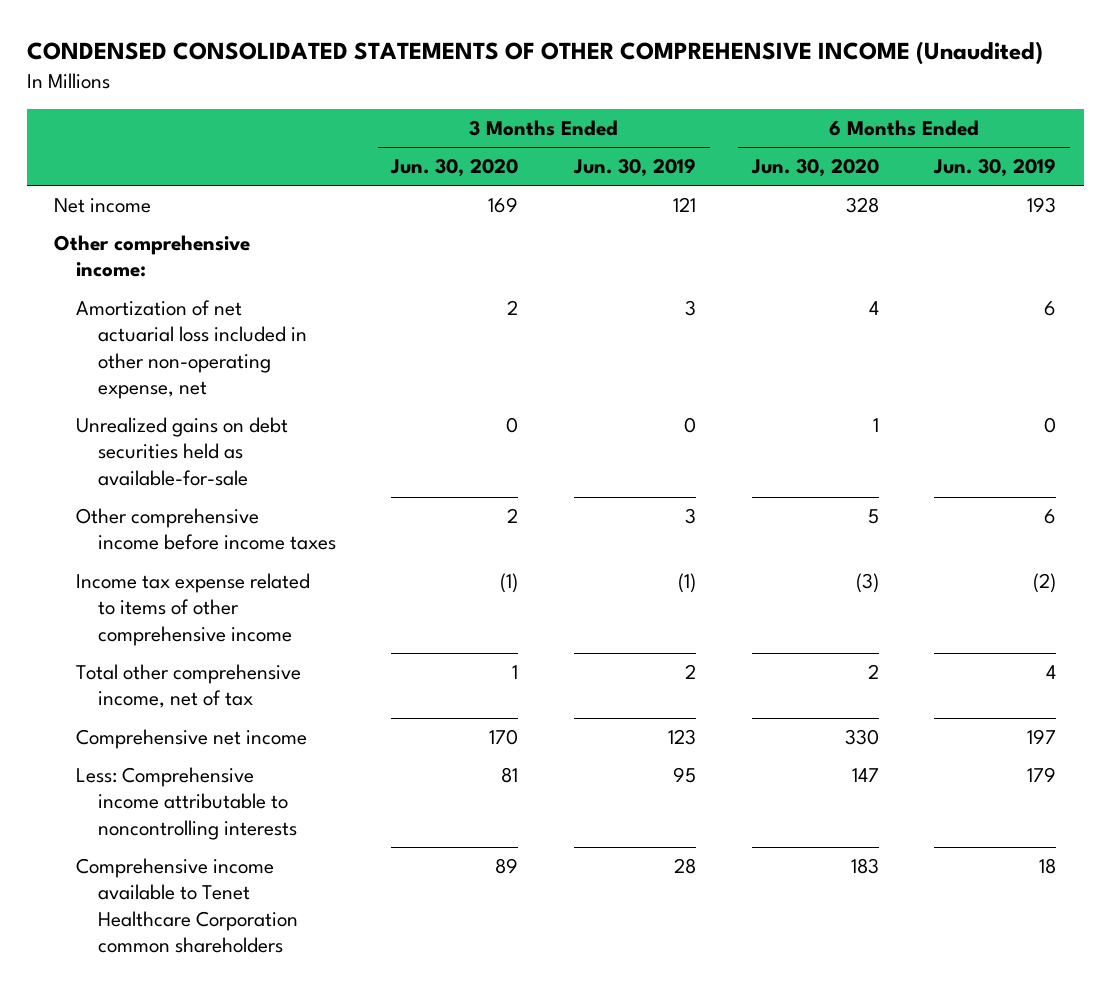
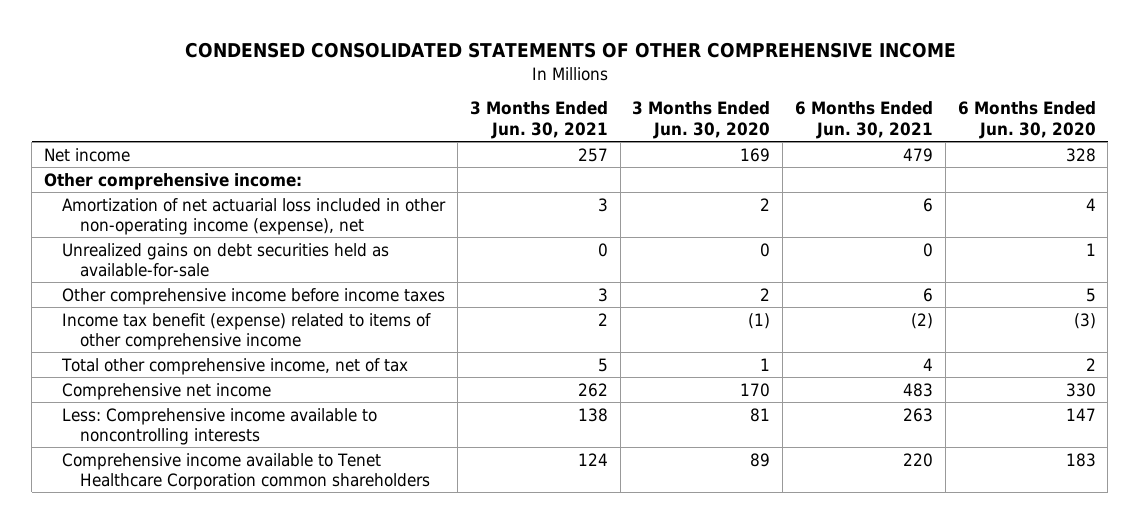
- CONDENSED CONSOLIDATED STATEMENTS OF OTHER COMPREHENSIVE INCOME (Unaudited)
+ CONDENSED CONSOLIDATED STATEMENTS OF OTHER COMPREHENSIVE INCOME
- | 3 Months Ended Jun. 30, 2020 | 3 Months Ended Jun. 30, 2019 | 6 Months Ended Jun. 30, 2020 | 6 Months Ended Jun. 30, 2019
+ | 3 Months Ended Jun. 30, 2021 | 3 Months Ended Jun. 30, 2020 | 6 Months Ended Jun. 30, 2021 | 6 Months Ended Jun. 30, 2020
- Amortization of net actuarial loss included in other non-operating expense, net | 2 | 3 | 4 | 6
+ Amortization of net actuarial loss included in other non-operating income (expense), net | 3 | 2 | 6 | 4
- Income tax expense related to items of other comprehensive income | (1) | (1) | (3) | (2)
+ Income tax benefit (expense) related to items of other comprehensive income | 2 | (1) | (2) | (3)
- Less: Comprehensive income attributable to noncontrolling interests | 81 | 95 | 147 | 179
+ Less: Comprehensive income available to noncontrolling interests | 138 | 81 | 263 | 147

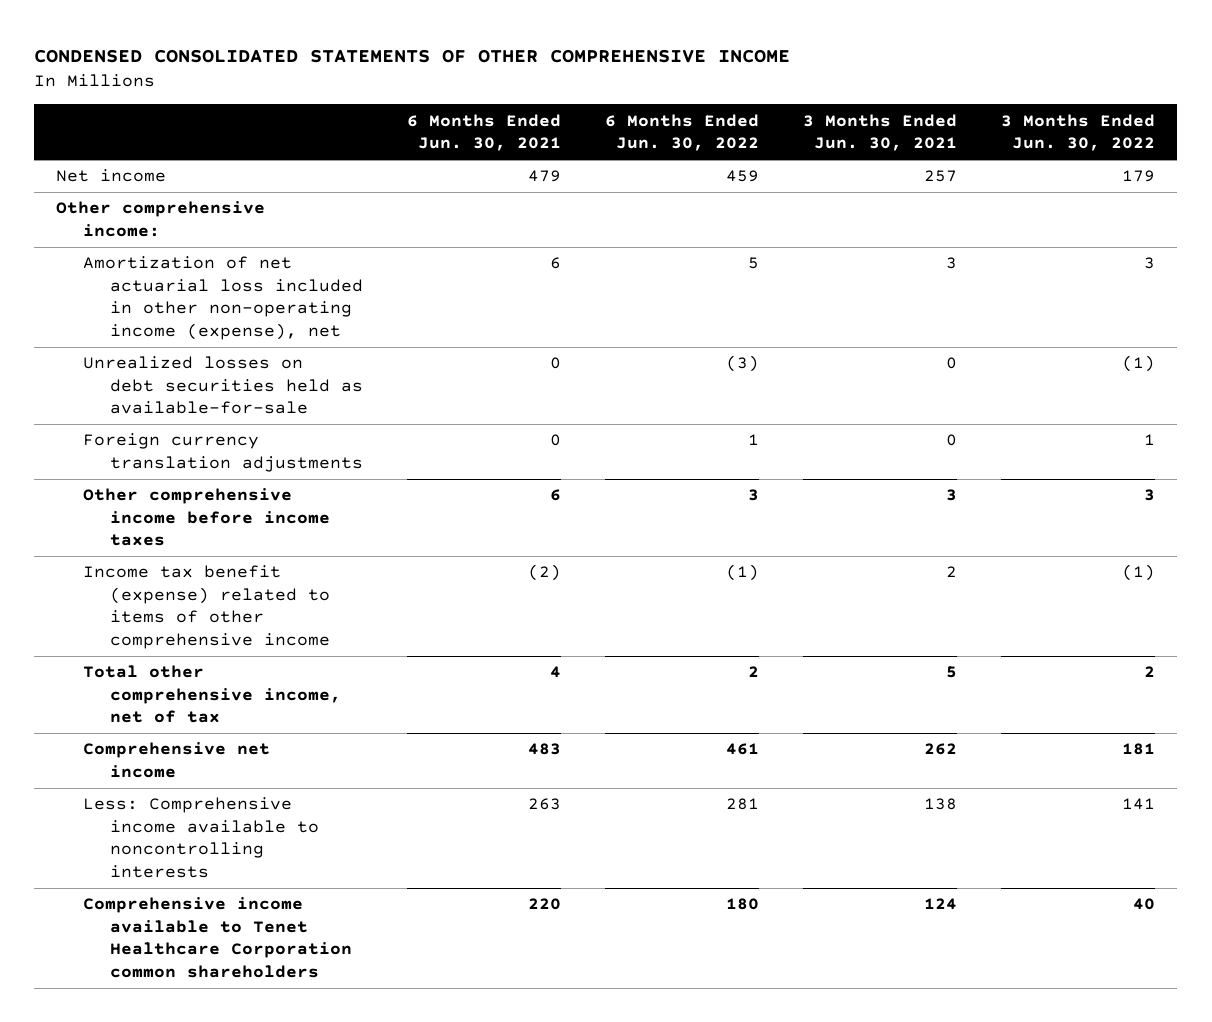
- | 3 Months Ended Jun. 30, 2021 | 3 Months Ended Jun. 30, 2020 | 6 Months Ended Jun. 30, 2021 | 6 Months Ended Jun. 30, 2020
+ | 6 Months Ended Jun. 30, 2021 | 6 Months Ended Jun. 30, 2022 | 3 Months Ended Jun. 30, 2021 | 3 Months Ended Jun. 30, 2022
- Unrealized gains on debt securities held as available-for-sale | 0 | 0 | 0 | 1
+ Unrealized losses on debt securities held as available-for-sale | 0 | (3) | 0 | (1)
+ Foreign currency translation adjustments | 0 | 1 | 0 | 1

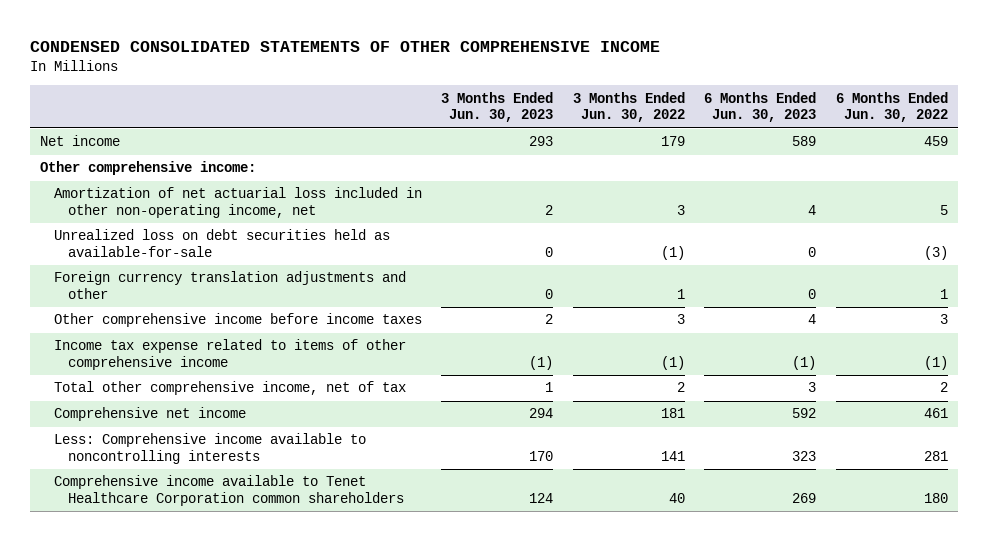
- | 6 Months Ended Jun. 30, 2021 | 6 Months Ended Jun. 30, 2022 | 3 Months Ended Jun. 30, 2021 | 3 Months Ended Jun. 30, 2022
+ | 3 Months Ended Jun. 30, 2023 | 3 Months Ended Jun. 30, 2022 | 6 Months Ended Jun. 30, 2023 | 6 Months Ended Jun. 30, 2022
- Amortization of net actuarial loss included in other non-operating income (expense), net | 6 | 5 | 3 | 3
- Unrealized losses on debt securities held as available-for-sale | 0 | (3) | 0 | (1)
- Foreign currency translation adjustments | 0 | 1 | 0 | 1
+ Amortization of net actuarial loss included in other non-operating income, net | 2 | 3 | 4 | 5
+ Unrealized loss on debt securities held as available-for-sale | 0 | (1) | 0 | (3)
+ Foreign currency translation adjustments and other | 0 | 1 | 0 | 1
- Income tax benefit (expense) related to items of other comprehensive income | (2) | (1) | 2 | (1)
+ Income tax expense related to items of other comprehensive income | (1) | (1) | (1) | (1)

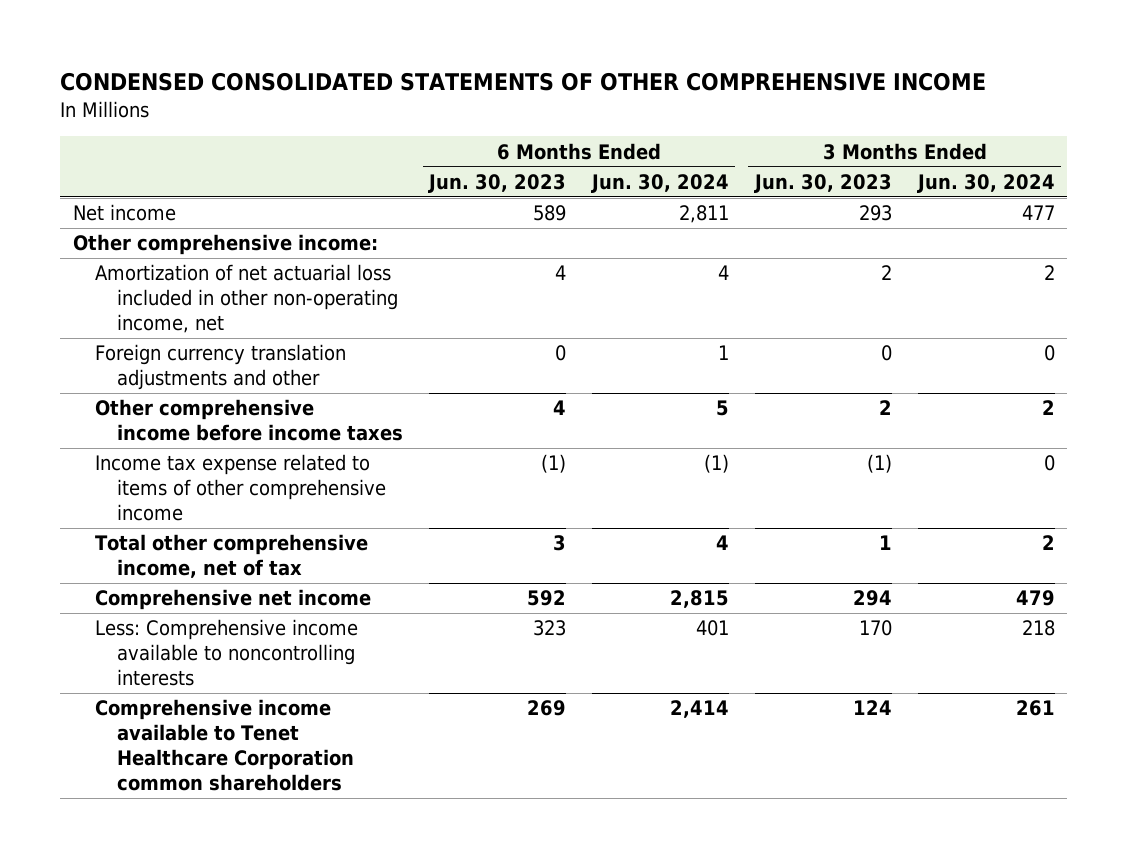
- | 3 Months Ended Jun. 30, 2023 | 3 Months Ended Jun. 30, 2022 | 6 Months Ended Jun. 30, 2023 | 6 Months Ended Jun. 30, 2022
+ | 6 Months Ended Jun. 30, 2023 | 6 Months Ended Jun. 30, 2024 | 3 Months Ended Jun. 30, 2023 | 3 Months Ended Jun. 30, 2024
- Unrealized loss on debt securities held as available-for-sale | 0 | (1) | 0 | (3)

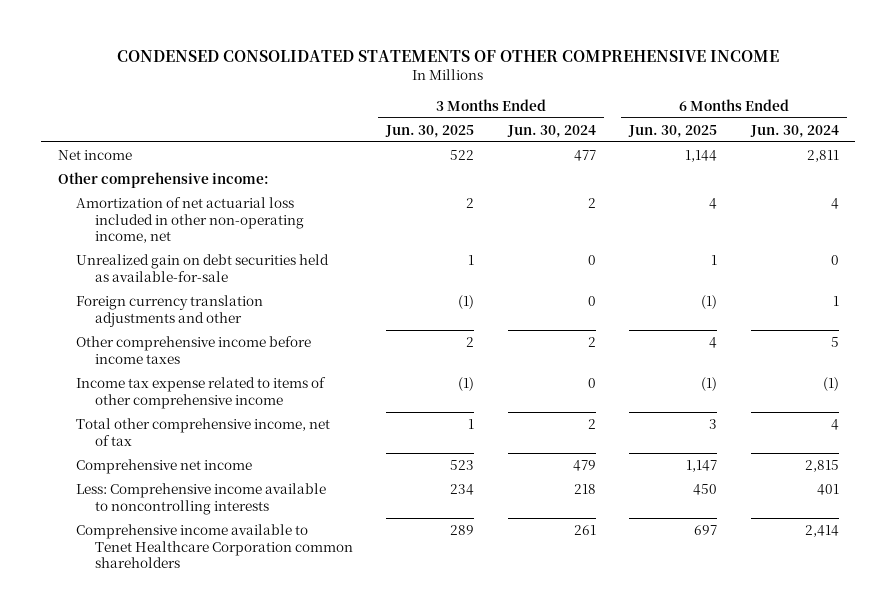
- | 6 Months Ended Jun. 30, 2023 | 6 Months Ended Jun. 30, 2024 | 3 Months Ended Jun. 30, 2023 | 3 Months Ended Jun. 30, 2024
+ | 3 Months Ended Jun. 30, 2025 | 3 Months Ended Jun. 30, 2024 | 6 Months Ended Jun. 30, 2025 | 6 Months Ended Jun. 30, 2024
+ Unrealized gain on debt securities held as available-for-sale | 1 | 0 | 1 | 0

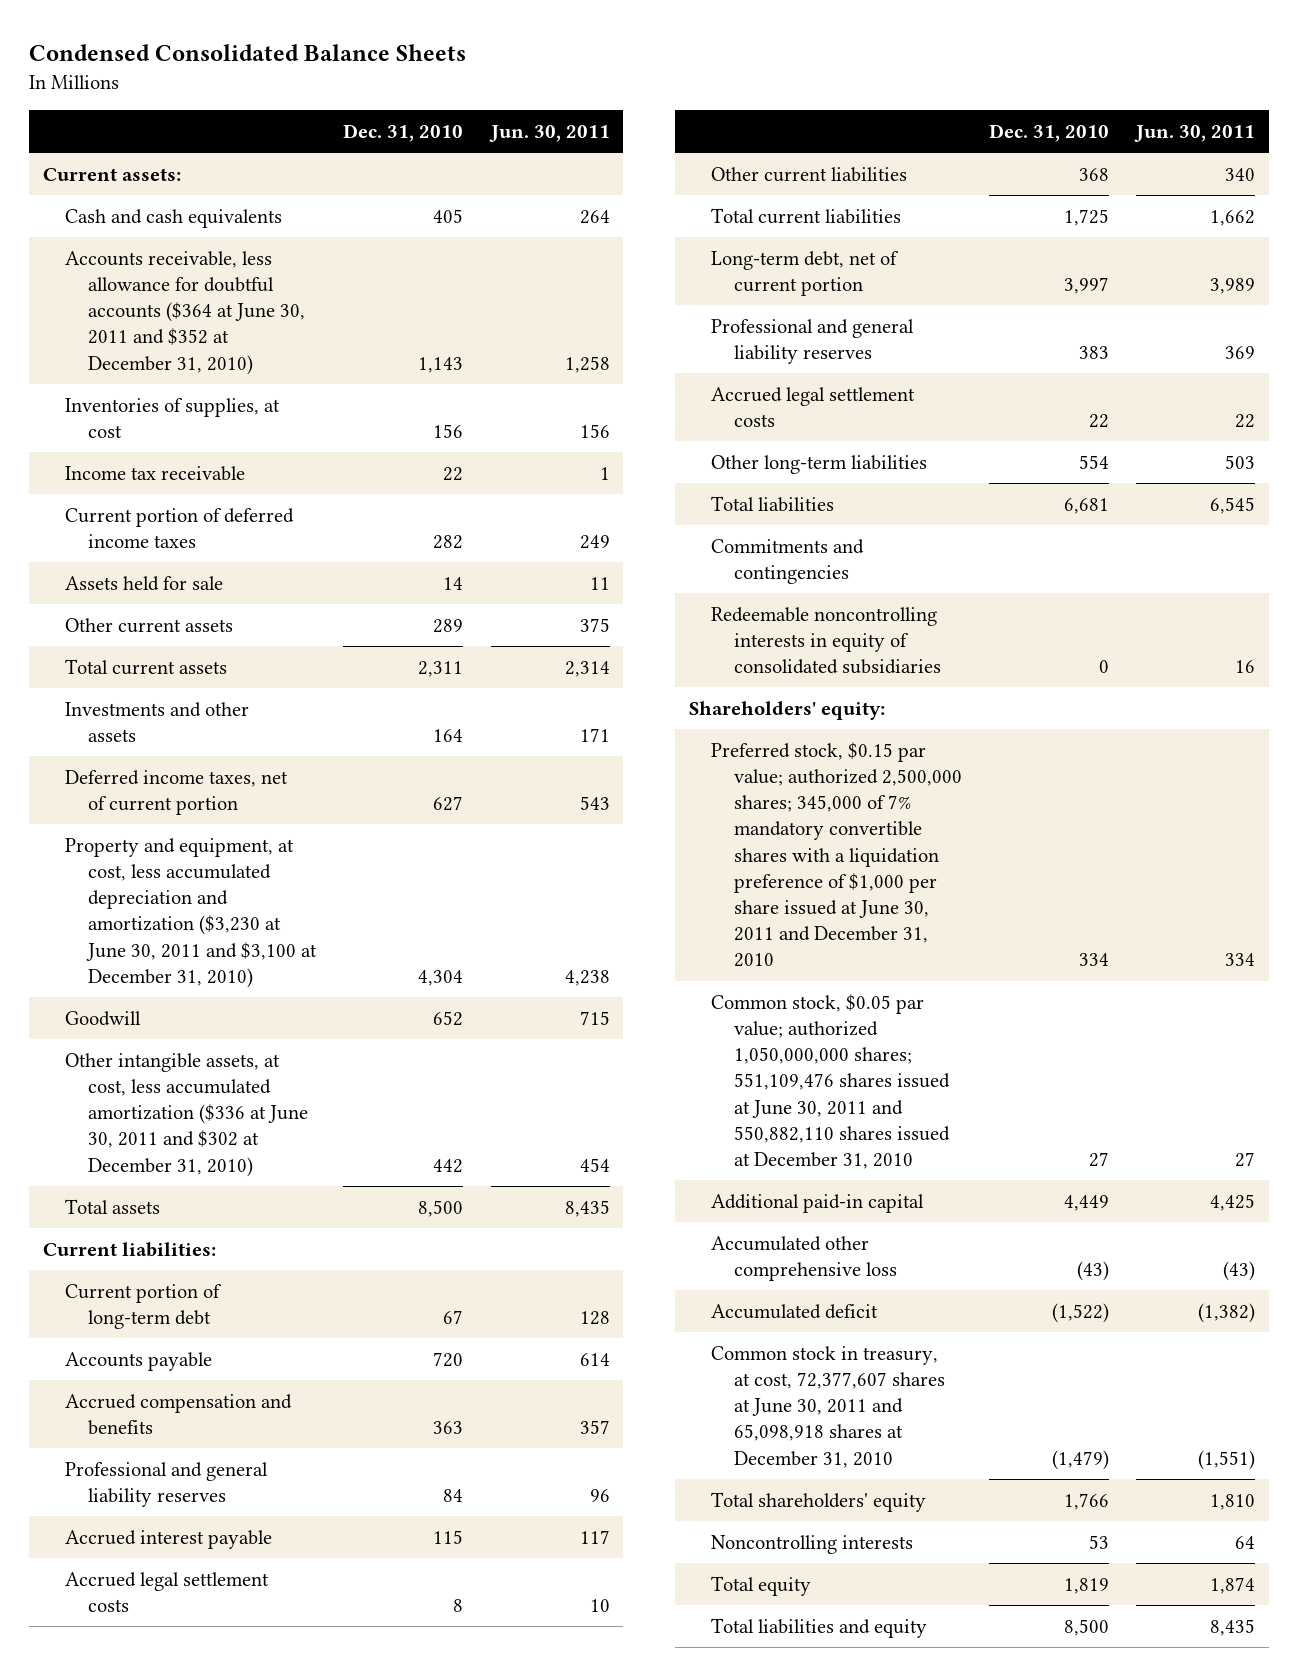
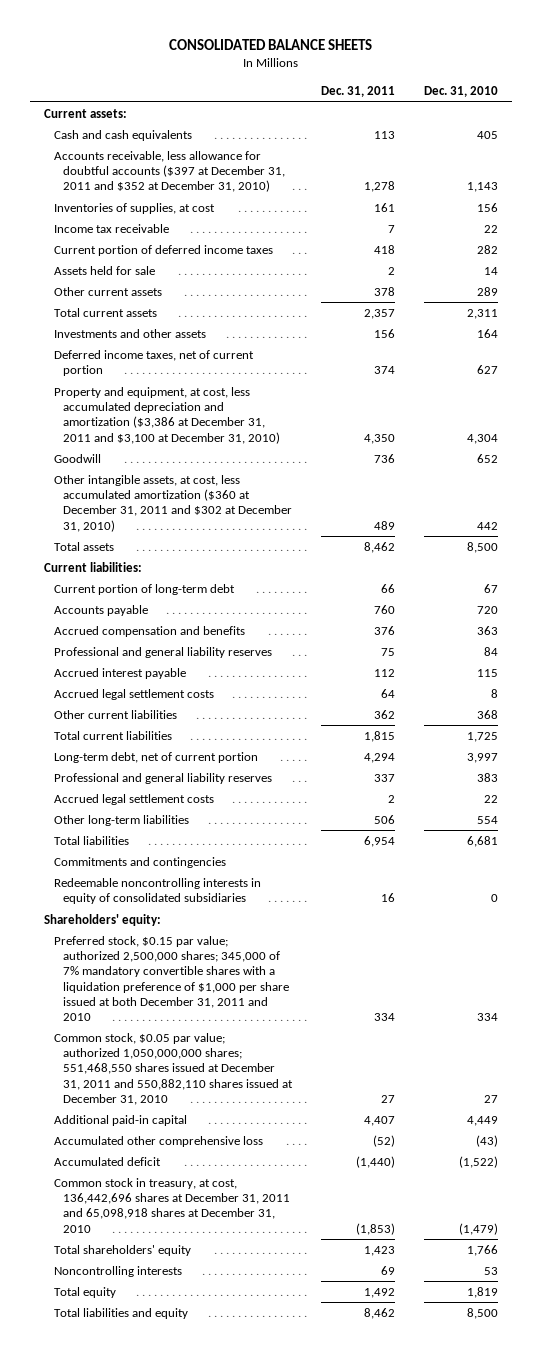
- Condensed Consolidated Balance Sheets
+ CONSOLIDATED BALANCE SHEETS
- | Dec. 31, 2010 | Jun. 30, 2011
+ | Dec. 31, 2011 | Dec. 31, 2010
- Accounts receivable, less allowance for doubtful accounts ($364 at June 30, 2011 and $352 at December 31, 2010) | 1,143 | 1,258
+ Accounts receivable, less allowance for doubtful accounts ($397 at December 31, 2011 and $352 at December 31, 2010) | 1,278 | 1,143
- Property and equipment, at cost, less accumulated depreciation and amortization ($3,230 at June 30, 2011 and $3,100 at December 31, 2010) | 4,304 | 4,238
+ Property and equipment, at cost, less accumulated depreciation and amortization ($3,386 at December 31, 2011 and $3,100 at December 31, 2010) | 4,350 | 4,304
- Other intangible assets, at cost, less accumulated amortization ($336 at June 30, 2011 and $302 at December 31, 2010) | 442 | 454
+ Other intangible assets, at cost, less accumulated amortization ($360 at December 31, 2011 and $302 at December 31, 2010) | 489 | 442
- Preferred stock, $0.15 par value; authorized 2,500,000 shares; 345,000 of 7% mandatory convertible shares with a liquidation preference of $1,000 per share issued at June 30, 2011 and December 31, 2010 | 334 | 334
- Common stock, $0.05 par value; authorized 1,050,000,000 shares; 551,109,476 shares issued at June 30, 2011 and 550,882,110 shares issued at December 31, 2010 | 27 | 27
+ Preferred stock, $0.15 par value; authorized 2,500,000 shares; 345,000 of 7% mandatory convertible shares with a liquidation preference of $1,000 per share issued at both December 31, 2011 and 2010 | 334 | 334
+ Common stock, $0.05 par value; authorized 1,050,000,000 shares; 551,468,550 shares issued at December 31, 2011 and 550,882,110 shares issued at December 31, 2010 | 27 | 27
- Common stock in treasury, at cost, 72,377,607 shares at June 30, 2011 and 65,098,918 shares at December 31, 2010 | (1,479) | (1,551)
+ Common stock in treasury, at cost, 136,442,696 shares at December 31, 2011 and 65,098,918 shares at December 31, 2010 | (1,853) | (1,479)

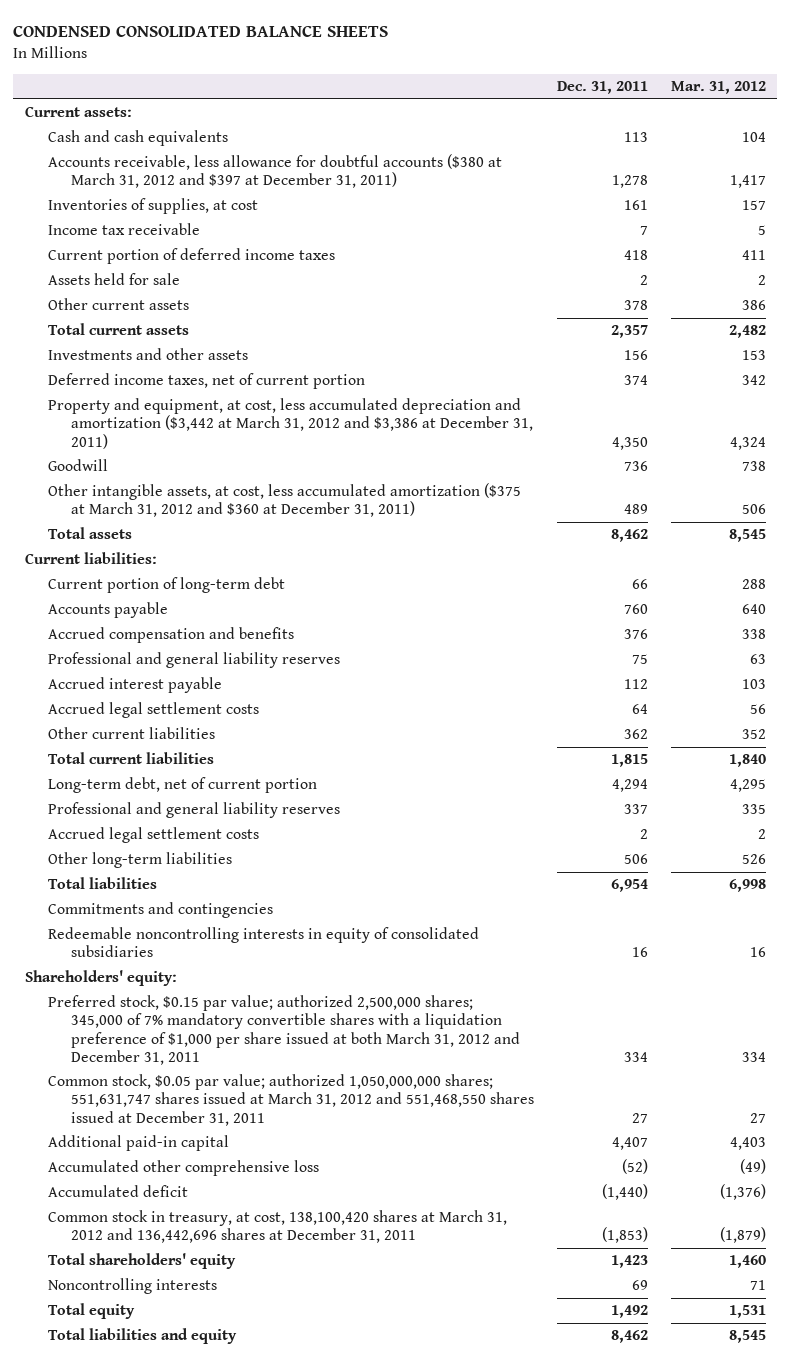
- CONSOLIDATED BALANCE SHEETS
+ CONDENSED CONSOLIDATED BALANCE SHEETS
- | Dec. 31, 2011 | Dec. 31, 2010
+ | Dec. 31, 2011 | Mar. 31, 2012
- Accounts receivable, less allowance for doubtful accounts ($397 at December 31, 2011 and $352 at December 31, 2010) | 1,278 | 1,143
+ Accounts receivable, less allowance for doubtful accounts ($380 at March 31, 2012 and $397 at December 31, 2011) | 1,278 | 1,417
- Property and equipment, at cost, less accumulated depreciation and amortization ($3,386 at December 31, 2011 and $3,100 at December 31, 2010) | 4,350 | 4,304
+ Property and equipment, at cost, less accumulated depreciation and amortization ($3,442 at March 31, 2012 and $3,386 at December 31, 2011) | 4,350 | 4,324
- Other intangible assets, at cost, less accumulated amortization ($360 at December 31, 2011 and $302 at December 31, 2010) | 489 | 442
+ Other intangible assets, at cost, less accumulated amortization ($375 at March 31, 2012 and $360 at December 31, 2011) | 489 | 506
- Preferred stock, $0.15 par value; authorized 2,500,000 shares; 345,000 of 7% mandatory convertible shares with a liquidation preference of $1,000 per share issued at both December 31, 2011 and 2010 | 334 | 334
- Common stock, $0.05 par value; authorized 1,050,000,000 shares; 551,468,550 shares issued at December 31, 2011 and 550,882,110 shares issued at December 31, 2010 | 27 | 27
+ Preferred stock, $0.15 par value; authorized 2,500,000 shares; 345,000 of 7% mandatory convertible shares with a liquidation preference of $1,000 per share issued at both March 31, 2012 and December 31, 2011 | 334 | 334
+ Common stock, $0.05 par value; authorized 1,050,000,000 shares; 551,631,747 shares issued at March 31, 2012 and 551,468,550 shares issued at December 31, 2011 | 27 | 27
- Common stock in treasury, at cost, 136,442,696 shares at December 31, 2011 and 65,098,918 shares at December 31, 2010 | (1,853) | (1,479)
+ Common stock in treasury, at cost, 138,100,420 shares at March 31, 2012 and 136,442,696 shares at December 31, 2011 | (1,853) | (1,879)

